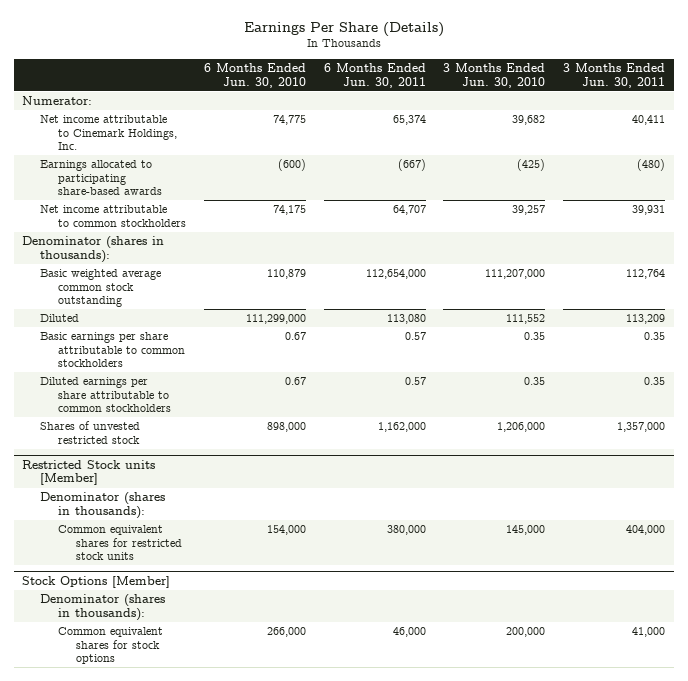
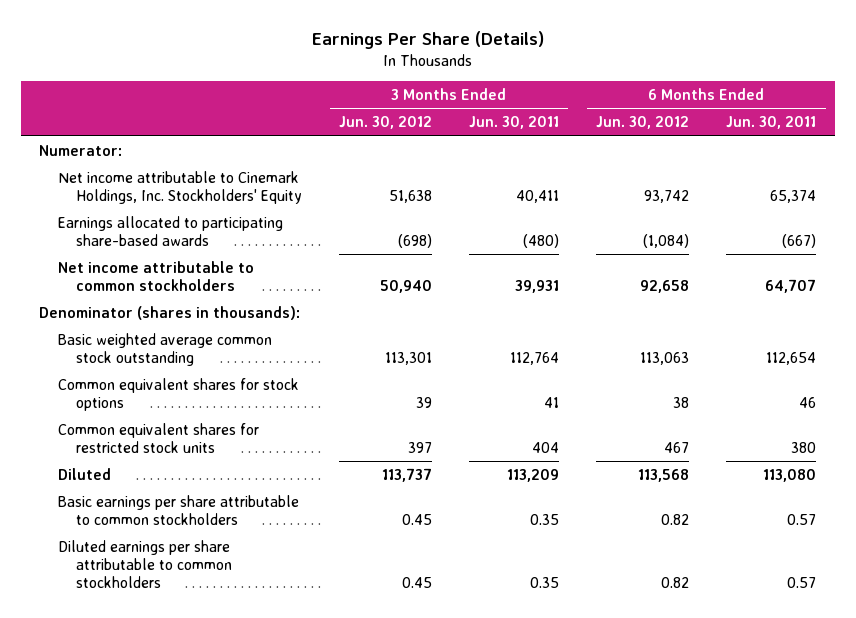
- | 6 Months Ended Jun. 30, 2010 | 6 Months Ended Jun. 30, 2011 | 3 Months Ended Jun. 30, 2010 | 3 Months Ended Jun. 30, 2011
+ | 3 Months Ended Jun. 30, 2012 | 3 Months Ended Jun. 30, 2011 | 6 Months Ended Jun. 30, 2012 | 6 Months Ended Jun. 30, 2011
- Net income attributable to Cinemark Holdings, Inc. | 74,775 | 65,374 | 39,682 | 40,411
+ Net income attributable to Cinemark Holdings, Inc. Stockholders' Equity | 51,638 | 40,411 | 93,742 | 65,374
- Basic weighted average common stock outstanding | 110,879 | 112,654,000 | 111,207,000 | 112,764
+ Basic weighted average common stock outstanding | 113,301 | 112,764 | 113,063 | 112,654
+ Common equivalent shares for stock options | 39 | 41 | 38 | 46
+ Common equivalent shares for restricted stock units | 397 | 404 | 467 | 380
- Shares of unvested restricted stock | 898,000 | 1,162,000 | 1,206,000 | 1,357,000
- Restricted Stock units [Member]
- Denominator (shares in thousands):
- Common equivalent shares for restricted stock units | 154,000 | 380,000 | 145,000 | 404,000
- Stock Options [Member]
- Denominator (shares in thousands):
- Common equivalent shares for stock options | 266,000 | 46,000 | 200,000 | 41,000

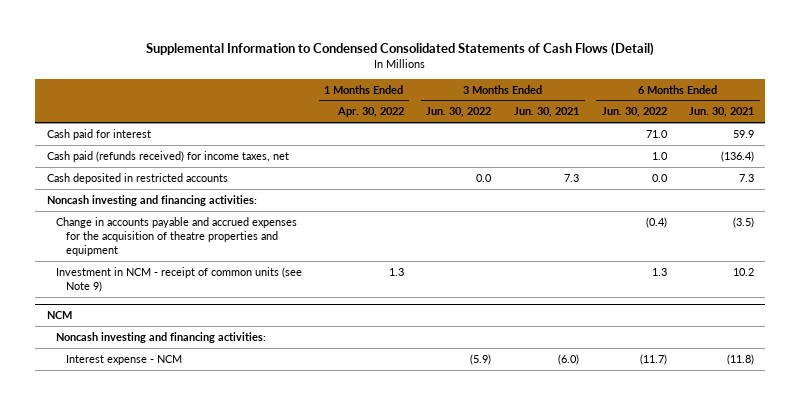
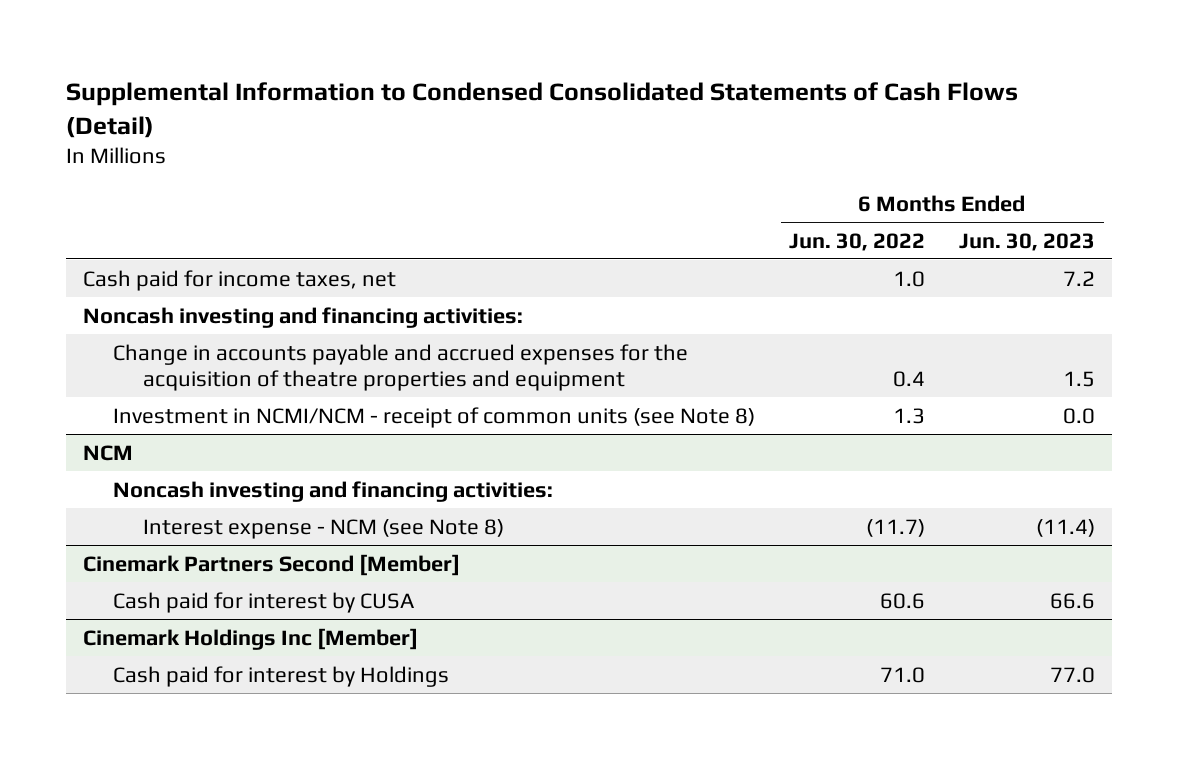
- | 1 Months Ended Apr. 30, 2022 | 3 Months Ended Jun. 30, 2022 | 3 Months Ended Jun. 30, 2021 | 6 Months Ended Jun. 30, 2022 | 6 Months Ended Jun. 30, 2021
+ | 6 Months Ended Jun. 30, 2022 | 6 Months Ended Jun. 30, 2023
- Cash paid for interest | | | | 71.0 | 59.9
- Cash paid (refunds received) for income taxes, net | | | | 1.0 | (136.4)
- Cash deposited in restricted accounts | | 0.0 | 7.3 | 0.0 | 7.3
+ Cash paid for income taxes, net | 1.0 | 7.2
- Change in accounts payable and accrued expenses for the acquisition of theatre properties and equipment | | | | (0.4) | (3.5)
- Investment in NCM - receipt of common units (see Note 9) | 1.3 | | | 1.3 | 10.2
+ Change in accounts payable and accrued expenses for the acquisition of theatre properties and equipment | 0.4 | 1.5
+ Investment in NCMI/NCM - receipt of common units (see Note 8) | 1.3 | 0.0
@ NCM
- Interest expense - NCM | | (5.9) | (6.0) | (11.7) | (11.8)
+ Interest expense - NCM (see Note 8) | (11.7) | (11.4)
+ Cinemark Partners Second [Member]
+ Cash paid for interest by CUSA | 60.6 | 66.6
+ Cinemark Holdings Inc [Member]
+ Cash paid for interest by Holdings | 71.0 | 77.0

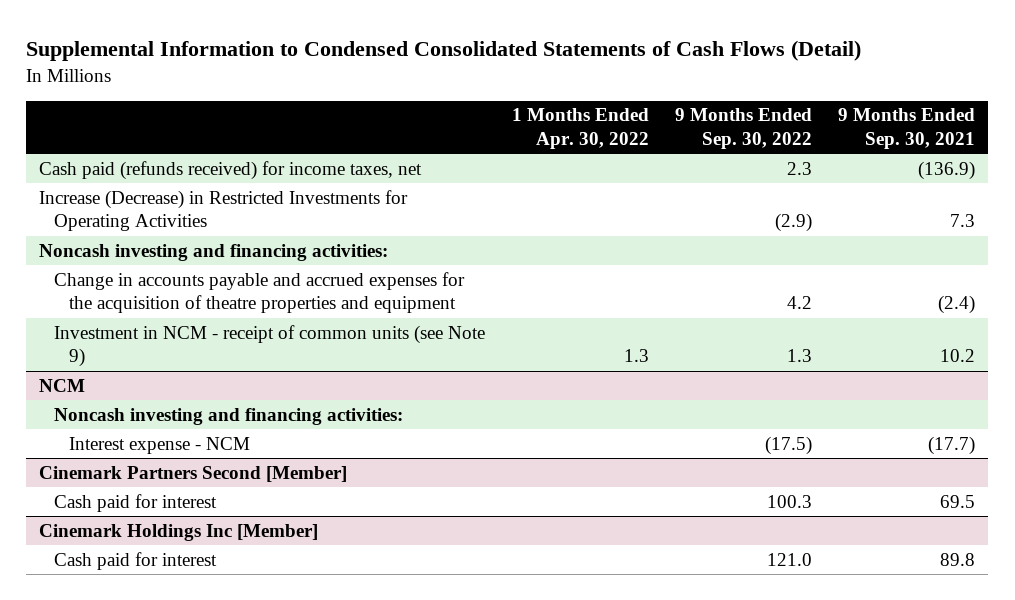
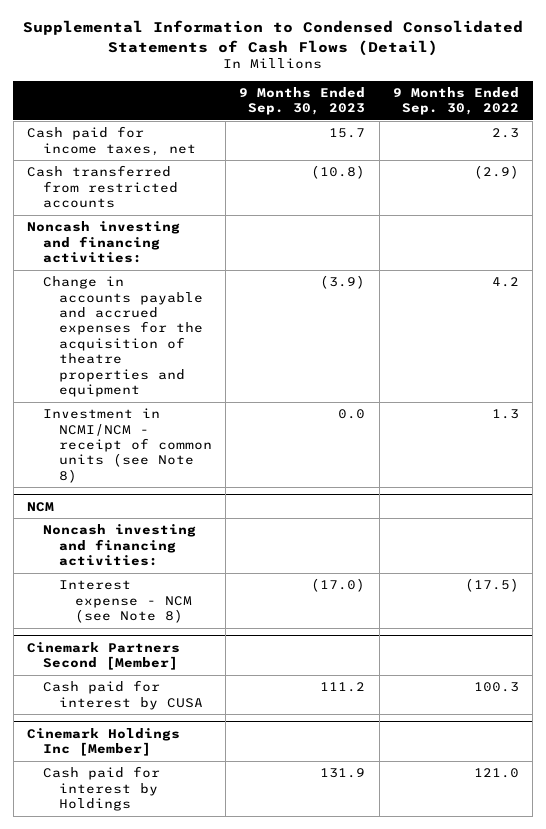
- | 1 Months Ended Apr. 30, 2022 | 9 Months Ended Sep. 30, 2022 | 9 Months Ended Sep. 30, 2021
+ | 9 Months Ended Sep. 30, 2023 | 9 Months Ended Sep. 30, 2022
- Cash paid (refunds received) for income taxes, net | | 2.3 | (136.9)
- Increase (Decrease) in Restricted Investments for Operating Activities | | (2.9) | 7.3
+ Cash paid for income taxes, net | 15.7 | 2.3
+ Cash transferred from restricted accounts | (10.8) | (2.9)
- Investment in NCM - receipt of common units (see Note 9) | 1.3 | 1.3 | 10.2
+ Investment in NCMI/NCM - receipt of common units (see Note 8) | 0.0 | 1.3
@ NCM
- Interest expense - NCM | | (17.5) | (17.7)
+ Interest expense - NCM (see Note 8) | (17.0) | (17.5)
@ Cinemark Partners Second [Member]
- Cash paid for interest | | 100.3 | 69.5
+ Cash paid for interest by CUSA | 111.2 | 100.3
@ Cinemark Holdings Inc [Member]
- Cash paid for interest | | 121.0 | 89.8
+ Cash paid for interest by Holdings | 131.9 | 121.0

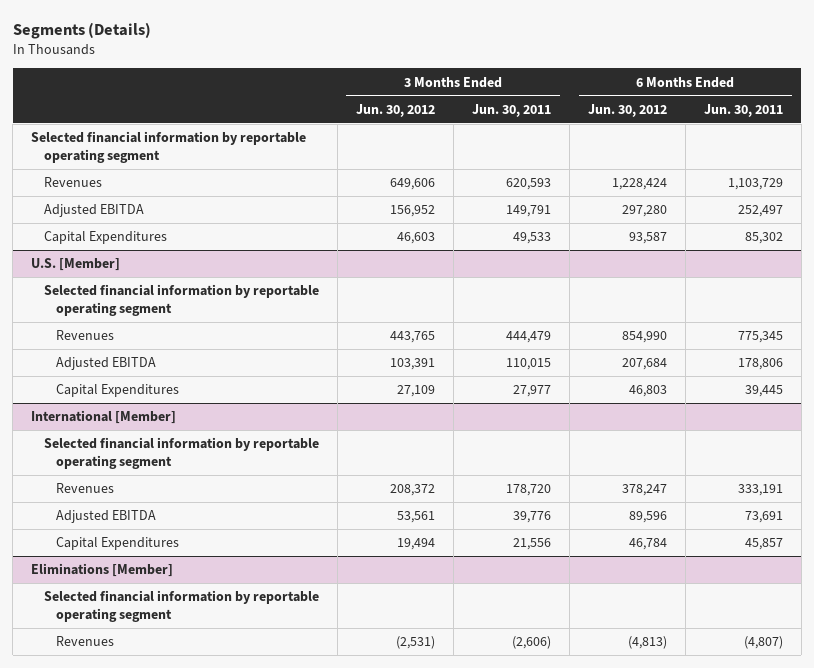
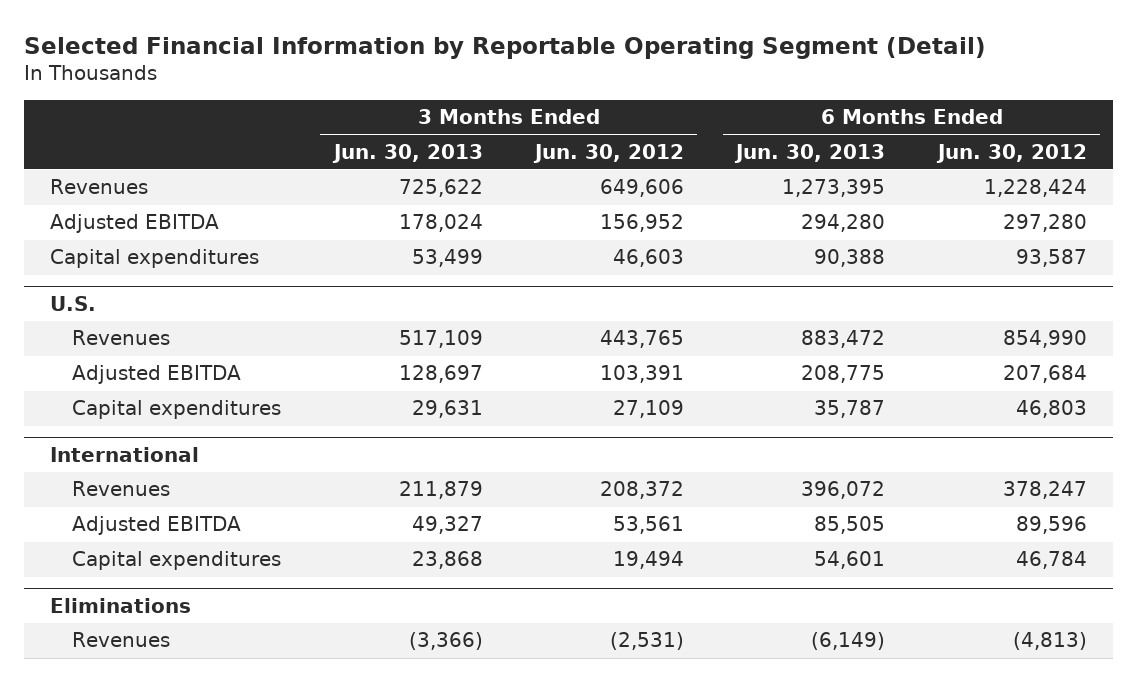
- Segments (Details)
+ Selected Financial Information by Reportable Operating Segment (Detail)
- | 3 Months Ended Jun. 30, 2012 | 3 Months Ended Jun. 30, 2011 | 6 Months Ended Jun. 30, 2012 | 6 Months Ended Jun. 30, 2011
+ | 3 Months Ended Jun. 30, 2013 | 3 Months Ended Jun. 30, 2012 | 6 Months Ended Jun. 30, 2013 | 6 Months Ended Jun. 30, 2012
- Selected financial information by reportable operating segment
- Capital Expenditures | 46,603 | 49,533 | 93,587 | 85,302
- U.S. [Member]
- Selected financial information by reportable operating segment
+ Capital expenditures | 53,499 | 46,603 | 90,388 | 93,587
+ U.S.
- Capital Expenditures | 27,109 | 27,977 | 46,803 | 39,445
- International [Member]
- Selected financial information by reportable operating segment
+ Capital expenditures | 29,631 | 27,109 | 35,787 | 46,803
+ International
- Capital Expenditures | 19,494 | 21,556 | 46,784 | 45,857
- Eliminations [Member]
- Selected financial information by reportable operating segment
+ Capital expenditures | 23,868 | 19,494 | 54,601 | 46,784
+ Eliminations

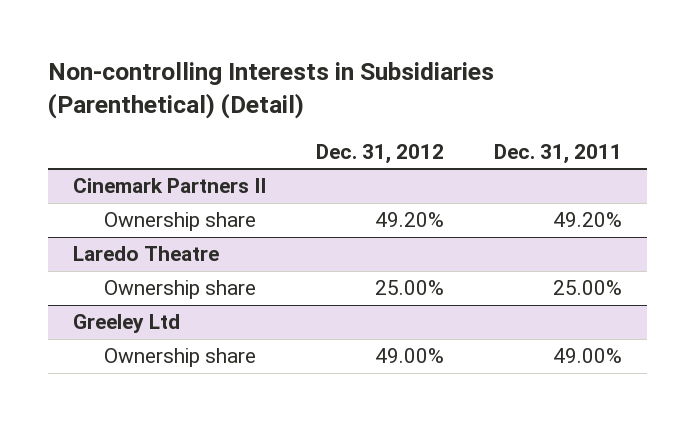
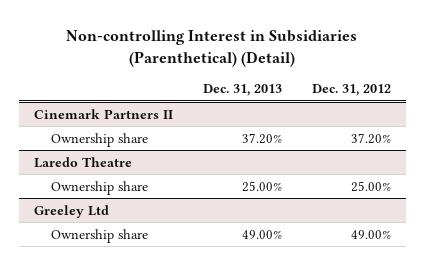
- Non-controlling Interests in Subsidiaries (Parenthetical) (Detail)
+ Non-controlling Interest in Subsidiaries (Parenthetical) (Detail)
- | Dec. 31, 2012 | Dec. 31, 2011
+ | Dec. 31, 2013 | Dec. 31, 2012
@ Cinemark Partners II
- Ownership share | 49.20% | 49.20%
+ Ownership share | 37.20% | 37.20%

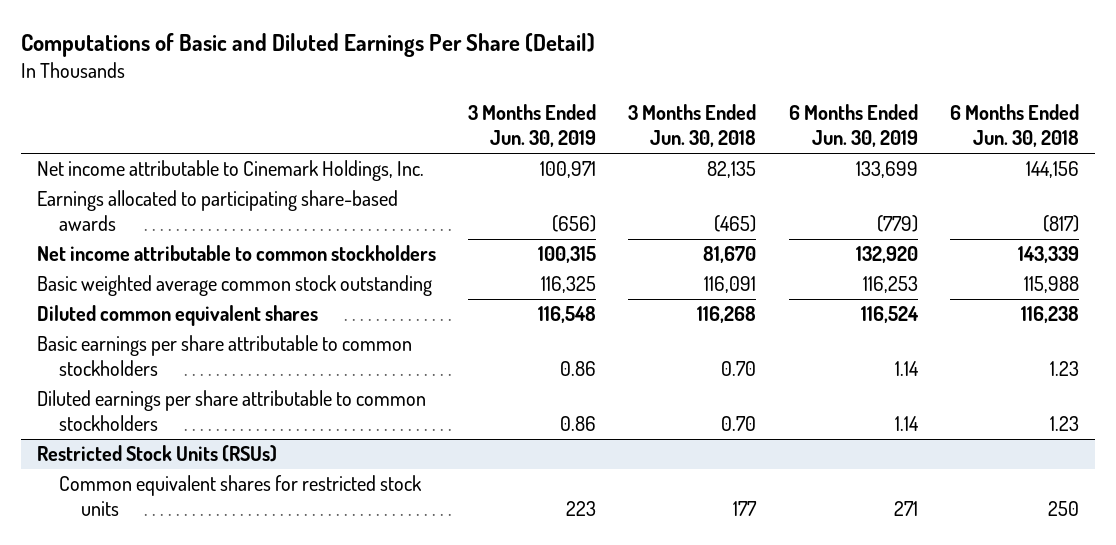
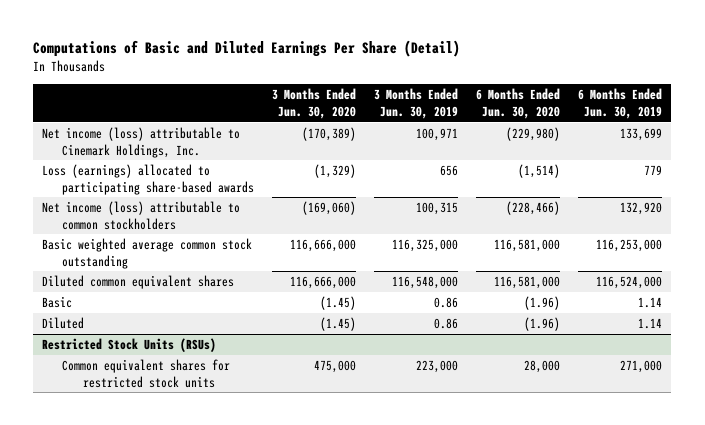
- | 3 Months Ended Jun. 30, 2019 | 3 Months Ended Jun. 30, 2018 | 6 Months Ended Jun. 30, 2019 | 6 Months Ended Jun. 30, 2018
+ | 3 Months Ended Jun. 30, 2020 | 3 Months Ended Jun. 30, 2019 | 6 Months Ended Jun. 30, 2020 | 6 Months Ended Jun. 30, 2019
- Net income attributable to Cinemark Holdings, Inc. | 100,971 | 82,135 | 133,699 | 144,156
- Earnings allocated to participating share-based awards | (656) | (465) | (779) | (817)
- Net income attributable to common stockholders | 100,315 | 81,670 | 132,920 | 143,339
- Basic weighted average common stock outstanding | 116,325 | 116,091 | 116,253 | 115,988
- Diluted common equivalent shares | 116,548 | 116,268 | 116,524 | 116,238
- Basic earnings per share attributable to common stockholders | 0.86 | 0.70 | 1.14 | 1.23
- Diluted earnings per share attributable to common stockholders | 0.86 | 0.70 | 1.14 | 1.23
+ Net income (loss) attributable to Cinemark Holdings, Inc. | (170,389) | 100,971 | (229,980) | 133,699
+ Loss (earnings) allocated to participating share-based awards | (1,329) | 656 | (1,514) | 779
+ Net income (loss) attributable to common stockholders | (169,060) | 100,315 | (228,466) | 132,920
+ Basic weighted average common stock outstanding | 116,666,000 | 116,325,000 | 116,581,000 | 116,253,000
+ Diluted common equivalent shares | 116,666,000 | 116,548,000 | 116,581,000 | 116,524,000
+ Basic | (1.45) | 0.86 | (1.96) | 1.14
+ Diluted | (1.45) | 0.86 | (1.96) | 1.14
@ Restricted Stock Units (RSUs)
- Common equivalent shares for restricted stock units | 223 | 177 | 271 | 250
+ Common equivalent shares for restricted stock units | 475,000 | 223,000 | 28,000 | 271,000

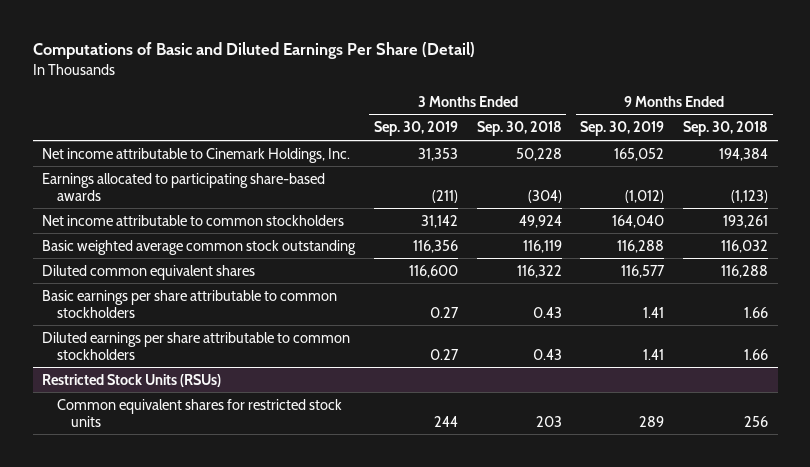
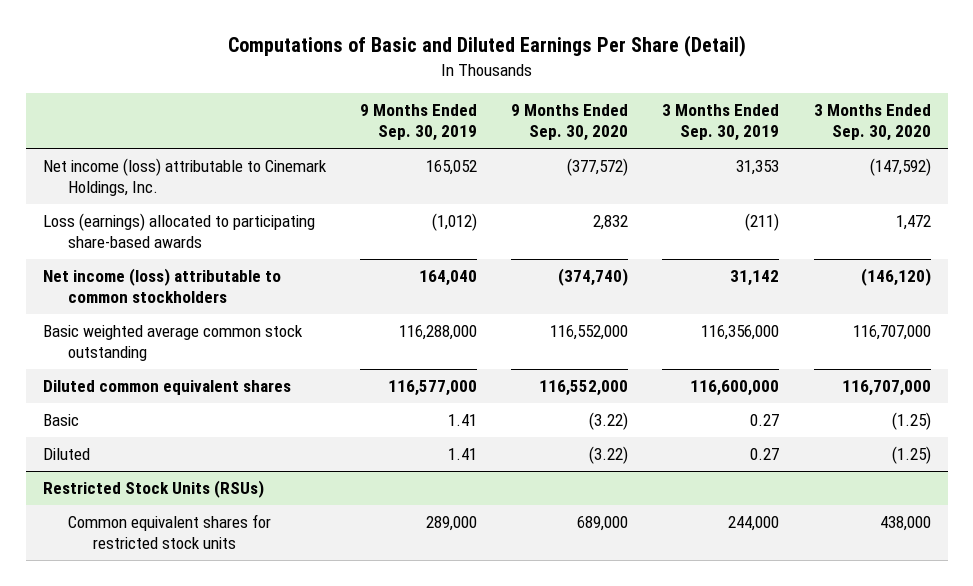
- | 3 Months Ended Sep. 30, 2019 | 3 Months Ended Sep. 30, 2018 | 9 Months Ended Sep. 30, 2019 | 9 Months Ended Sep. 30, 2018
+ | 9 Months Ended Sep. 30, 2019 | 9 Months Ended Sep. 30, 2020 | 3 Months Ended Sep. 30, 2019 | 3 Months Ended Sep. 30, 2020
- Net income attributable to Cinemark Holdings, Inc. | 31,353 | 50,228 | 165,052 | 194,384
- Earnings allocated to participating share-based awards | (211) | (304) | (1,012) | (1,123)
- Net income attributable to common stockholders | 31,142 | 49,924 | 164,040 | 193,261
- Basic weighted average common stock outstanding | 116,356 | 116,119 | 116,288 | 116,032
- Diluted common equivalent shares | 116,600 | 116,322 | 116,577 | 116,288
- Basic earnings per share attributable to common stockholders | 0.27 | 0.43 | 1.41 | 1.66
- Diluted earnings per share attributable to common stockholders | 0.27 | 0.43 | 1.41 | 1.66
+ Net income (loss) attributable to Cinemark Holdings, Inc. | 165,052 | (377,572) | 31,353 | (147,592)
+ Loss (earnings) allocated to participating share-based awards | (1,012) | 2,832 | (211) | 1,472
+ Net income (loss) attributable to common stockholders | 164,040 | (374,740) | 31,142 | (146,120)
+ Basic weighted average common stock outstanding | 116,288,000 | 116,552,000 | 116,356,000 | 116,707,000
+ Diluted common equivalent shares | 116,577,000 | 116,552,000 | 116,600,000 | 116,707,000
+ Basic | 1.41 | (3.22) | 0.27 | (1.25)
+ Diluted | 1.41 | (3.22) | 0.27 | (1.25)
@ Restricted Stock Units (RSUs)
- Common equivalent shares for restricted stock units | 244 | 203 | 289 | 256
+ Common equivalent shares for restricted stock units | 289,000 | 689,000 | 244,000 | 438,000

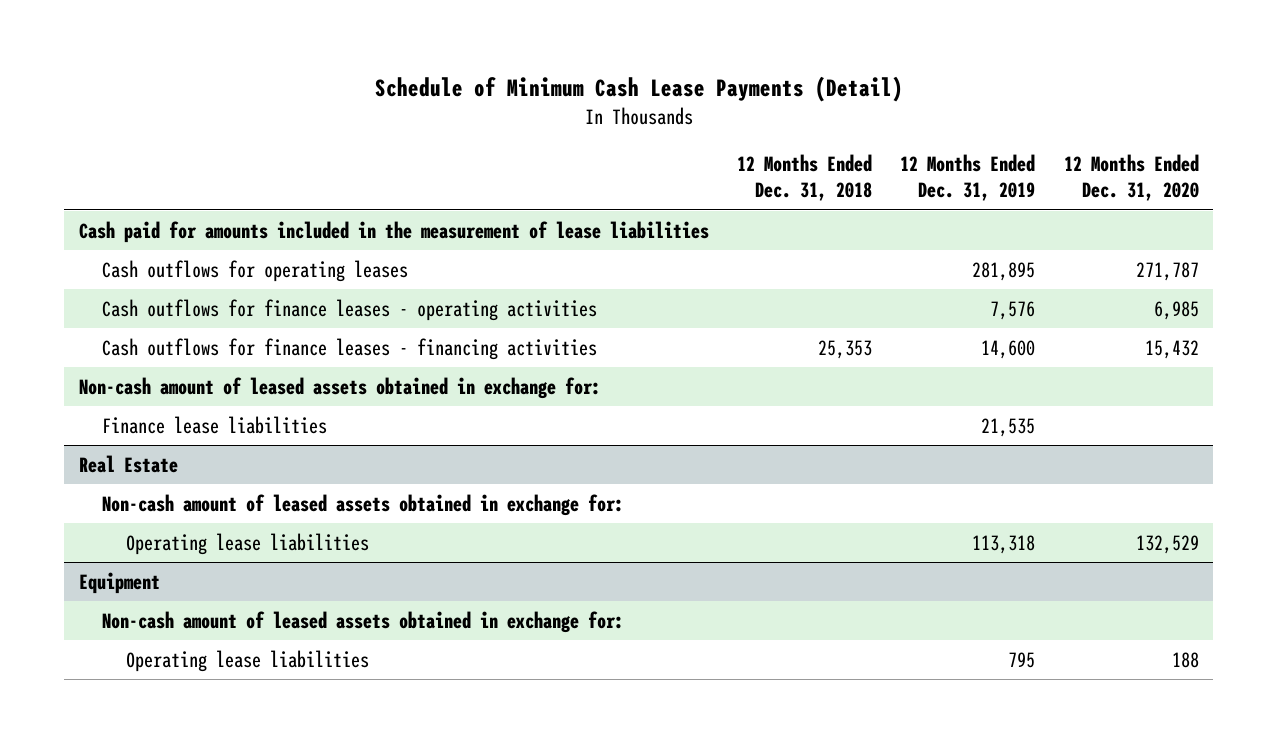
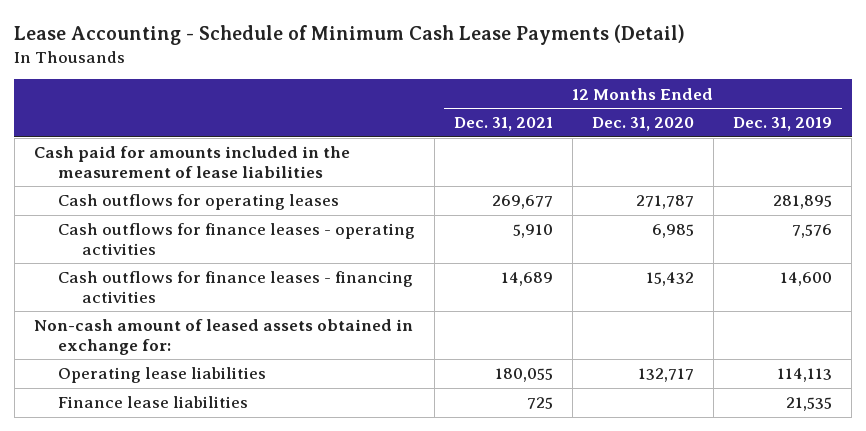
- Schedule of Minimum Cash Lease Payments (Detail)
+ Lease Accounting - Schedule of Minimum Cash Lease Payments (Detail)
- | 12 Months Ended Dec. 31, 2018 | 12 Months Ended Dec. 31, 2019 | 12 Months Ended Dec. 31, 2020
+ | 12 Months Ended Dec. 31, 2021 | 12 Months Ended Dec. 31, 2020 | 12 Months Ended Dec. 31, 2019
+ Operating lease liabilities | 180,055 | 132,717 | 114,113
- Real Estate
- Non-cash amount of leased assets obtained in exchange for:
- Operating lease liabilities | | 113,318 | 132,529
- Equipment
- Non-cash amount of leased assets obtained in exchange for:
- Operating lease liabilities | | 795 | 188

